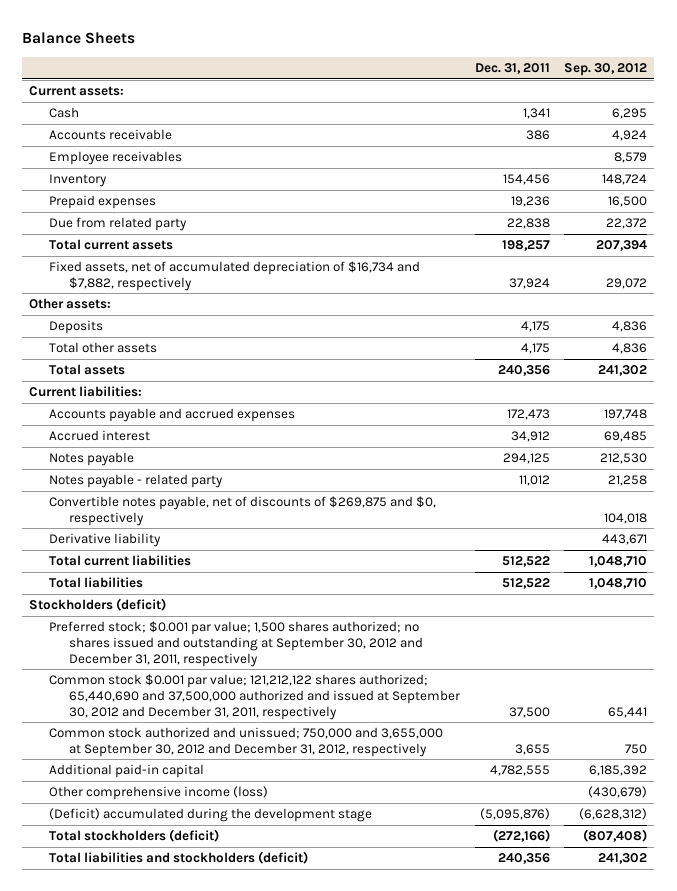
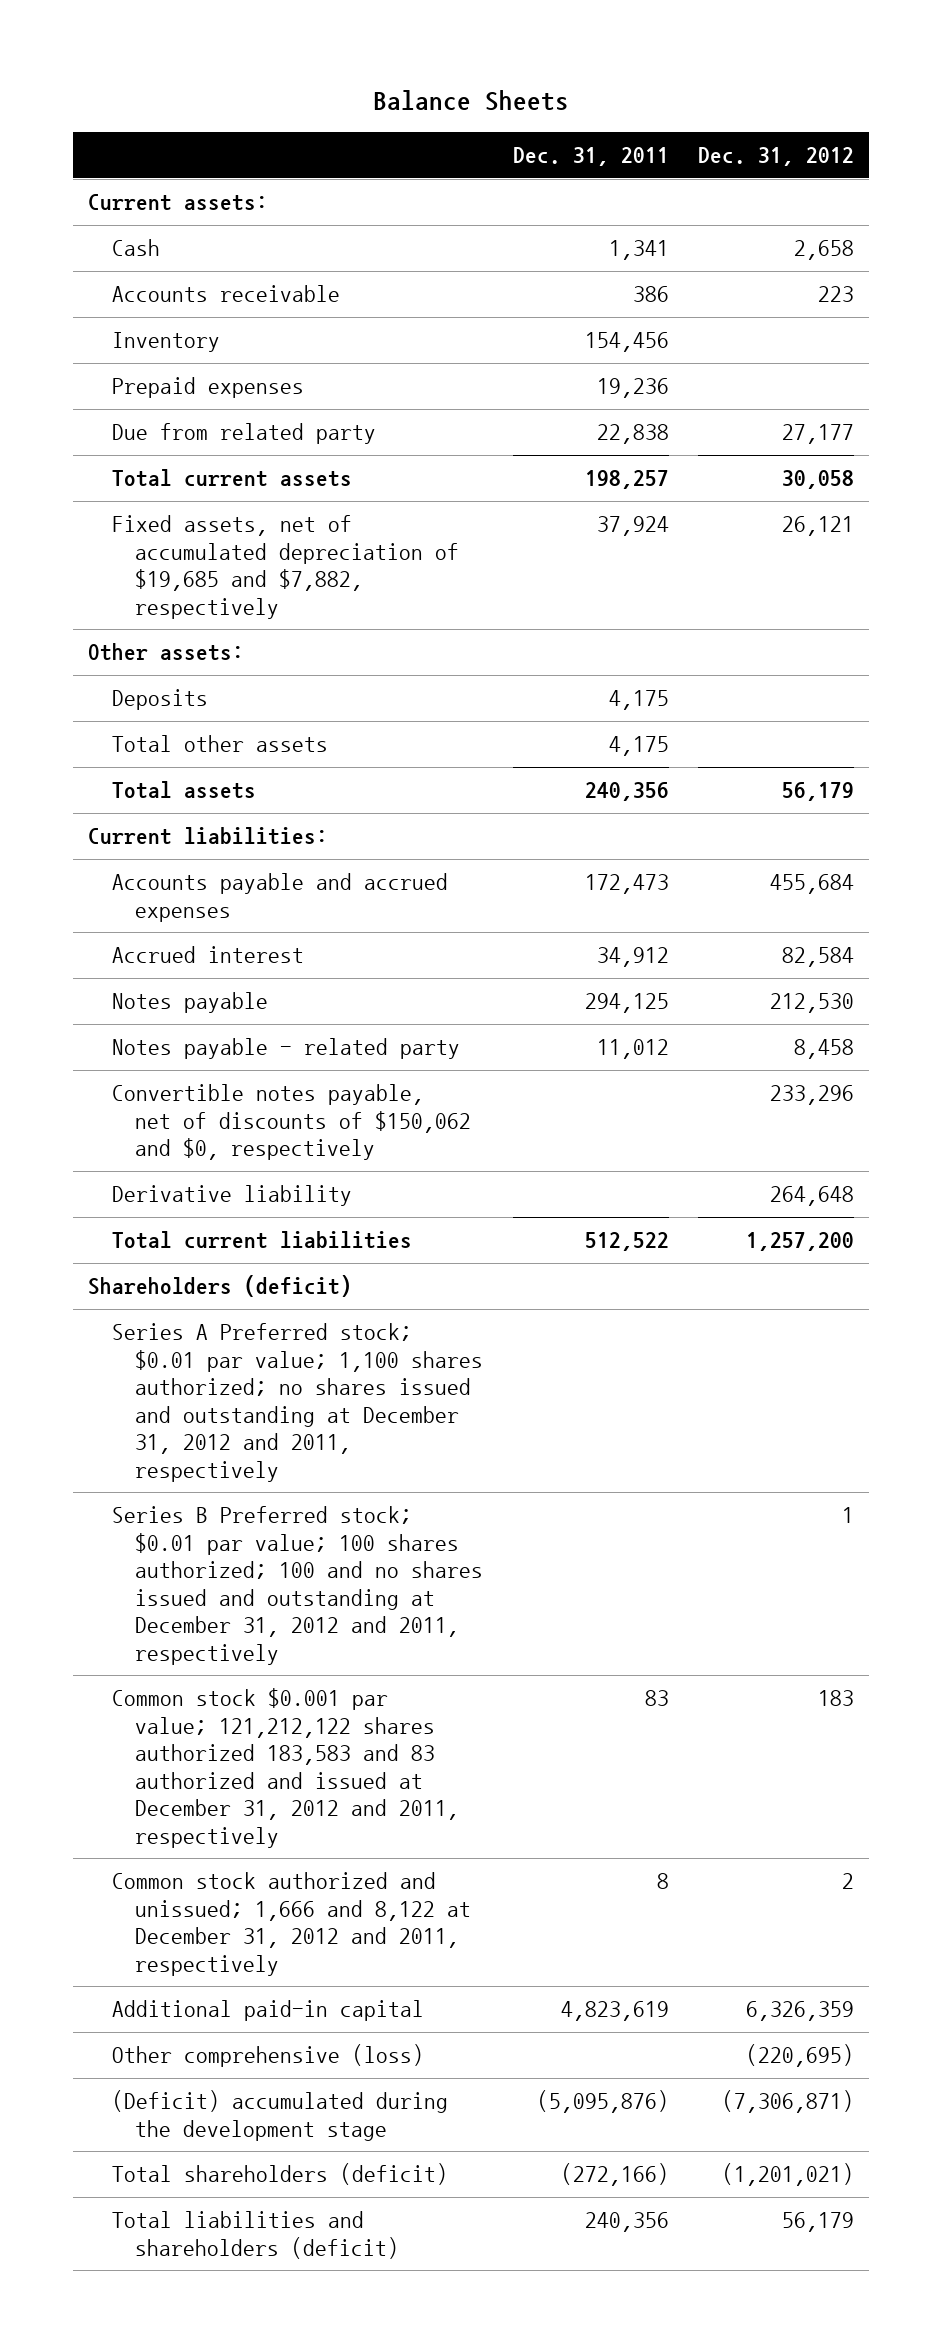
- | Dec. 31, 2011 | Sep. 30, 2012
+ | Dec. 31, 2011 | Dec. 31, 2012
- Employee receivables | | 8,579
- Fixed assets, net of accumulated depreciation of $16,734 and $7,882, respectively | 37,924 | 29,072
+ Fixed assets, net of accumulated depreciation of $19,685 and $7,882, respectively | 37,924 | 26,121
- Convertible notes payable, net of discounts of $269,875 and $0, respectively | | 104,018
+ Convertible notes payable, net of discounts of $150,062 and $0, respectively | | 233,296
- Total liabilities | 512,522 | 1,048,710
- Stockholders (deficit)
- Preferred stock; $0.001 par value; 1,500 shares authorized; no shares issued and outstanding at September 30, 2012 and December 31, 2011, respectively
- Common stock $0.001 par value; 121,212,122 shares authorized; 65,440,690 and 37,500,000 authorized and issued at September 30, 2012 and December 31, 2011, respectively | 37,500 | 65,441
- Common stock authorized and unissued; 750,000 and 3,655,000 at September 30, 2012 and December 31, 2012, respectively | 3,655 | 750
- Additional paid-in capital | 4,782,555 | 6,185,392
- Other comprehensive income (loss) | | (430,679)
+ Shareholders (deficit)
+ Series A Preferred stock; $0.01 par value; 1,100 shares authorized; no shares issued and outstanding at December 31, 2012 and 2011, respectively
+ Series B Preferred stock; $0.01 par value; 100 shares authorized; 100 and no shares issued and outstanding at December 31, 2012 and 2011, respectively | | 1
+ Common stock $0.001 par value; 121,212,122 shares authorized 183,583 and 83 authorized and issued at December 31, 2012 and 2011, respectively | 83 | 183
+ Common stock authorized and unissued; 1,666 and 8,122 at December 31, 2012 and 2011, respectively | 8 | 2
+ Additional paid-in capital | 4,823,619 | 6,326,359
+ Other comprehensive (loss) | | (220,695)
- Total stockholders (deficit) | (272,166) | (807,408)
- Total liabilities and stockholders (deficit) | 240,356 | 241,302
+ Total shareholders (deficit) | (272,166) | (1,201,021)
+ Total liabilities and shareholders (deficit) | 240,356 | 56,179

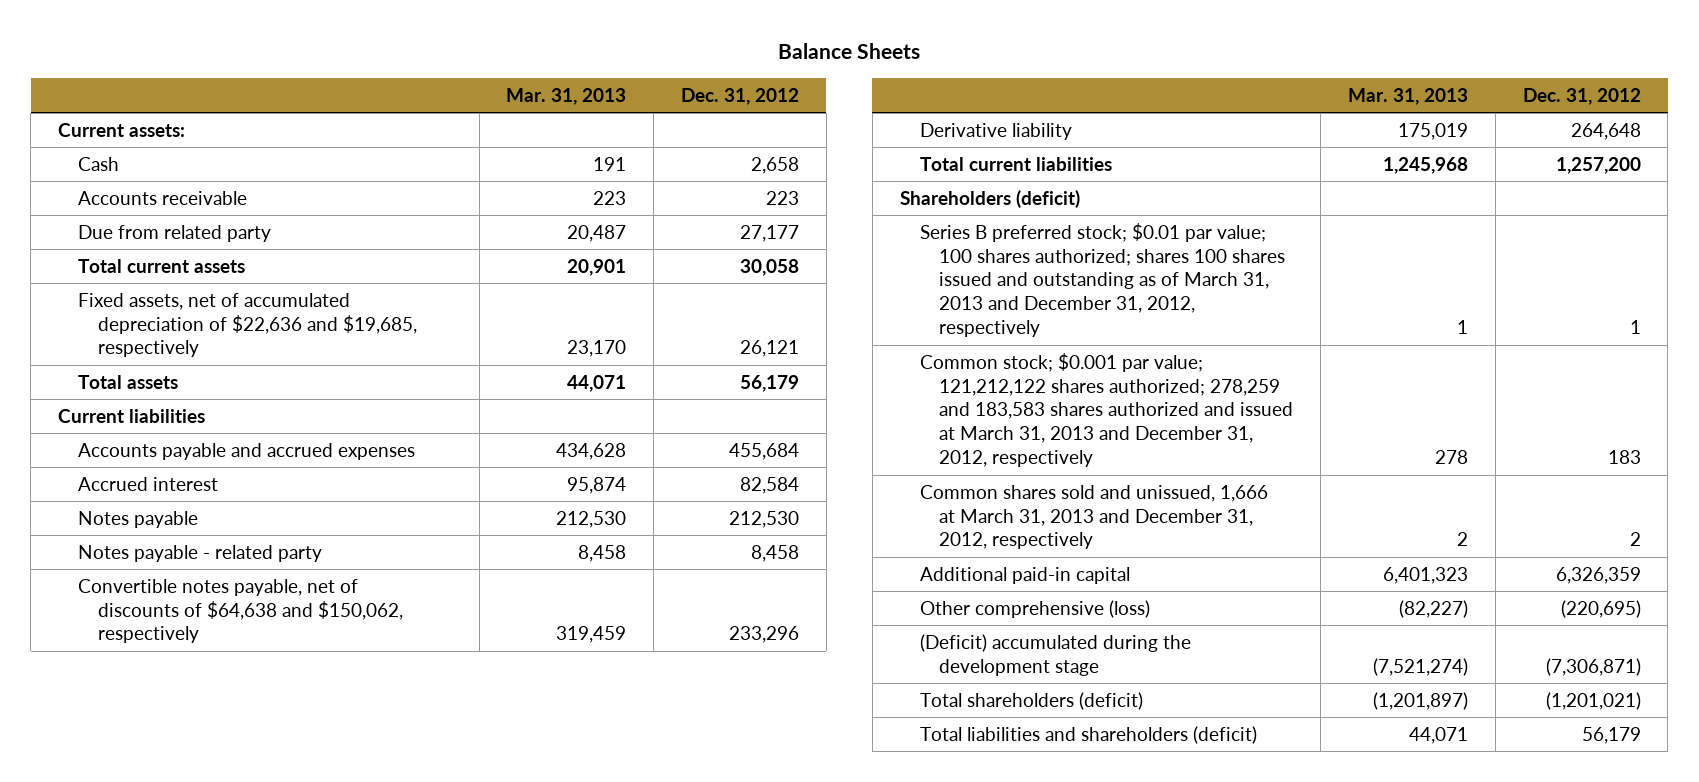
- | Dec. 31, 2011 | Dec. 31, 2012
+ | Mar. 31, 2013 | Dec. 31, 2012
- Inventory | 154,456 |
- Prepaid expenses | 19,236 |
- Fixed assets, net of accumulated depreciation of $19,685 and $7,882, respectively | 37,924 | 26,121
- Other assets:
- Deposits | 4,175 |
- Total other assets | 4,175 |
+ Fixed assets, net of accumulated depreciation of $22,636 and $19,685, respectively | 23,170 | 26,121
- Current liabilities:
+ Current liabilities
- Convertible notes payable, net of discounts of $150,062 and $0, respectively | | 233,296
+ Convertible notes payable, net of discounts of $64,638 and $150,062, respectively | 319,459 | 233,296
- Series A Preferred stock; $0.01 par value; 1,100 shares authorized; no shares issued and outstanding at December 31, 2012 and 2011, respectively
- Series B Preferred stock; $0.01 par value; 100 shares authorized; 100 and no shares issued and outstanding at December 31, 2012 and 2011, respectively | | 1
- Common stock $0.001 par value; 121,212,122 shares authorized 183,583 and 83 authorized and issued at December 31, 2012 and 2011, respectively | 83 | 183
- Common stock authorized and unissued; 1,666 and 8,122 at December 31, 2012 and 2011, respectively | 8 | 2
+ Series B preferred stock; $0.01 par value; 100 shares authorized; shares 100 shares issued and outstanding as of March 31, 2013 and December 31, 2012, respectively | 1 | 1
+ Common stock; $0.001 par value; 121,212,122 shares authorized; 278,259 and 183,583 shares authorized and issued at March 31, 2013 and December 31, 2012, respectively | 278 | 183
+ Common shares sold and unissued, 1,666 at March 31, 2013 and December 31, 2012, respectively | 2 | 2

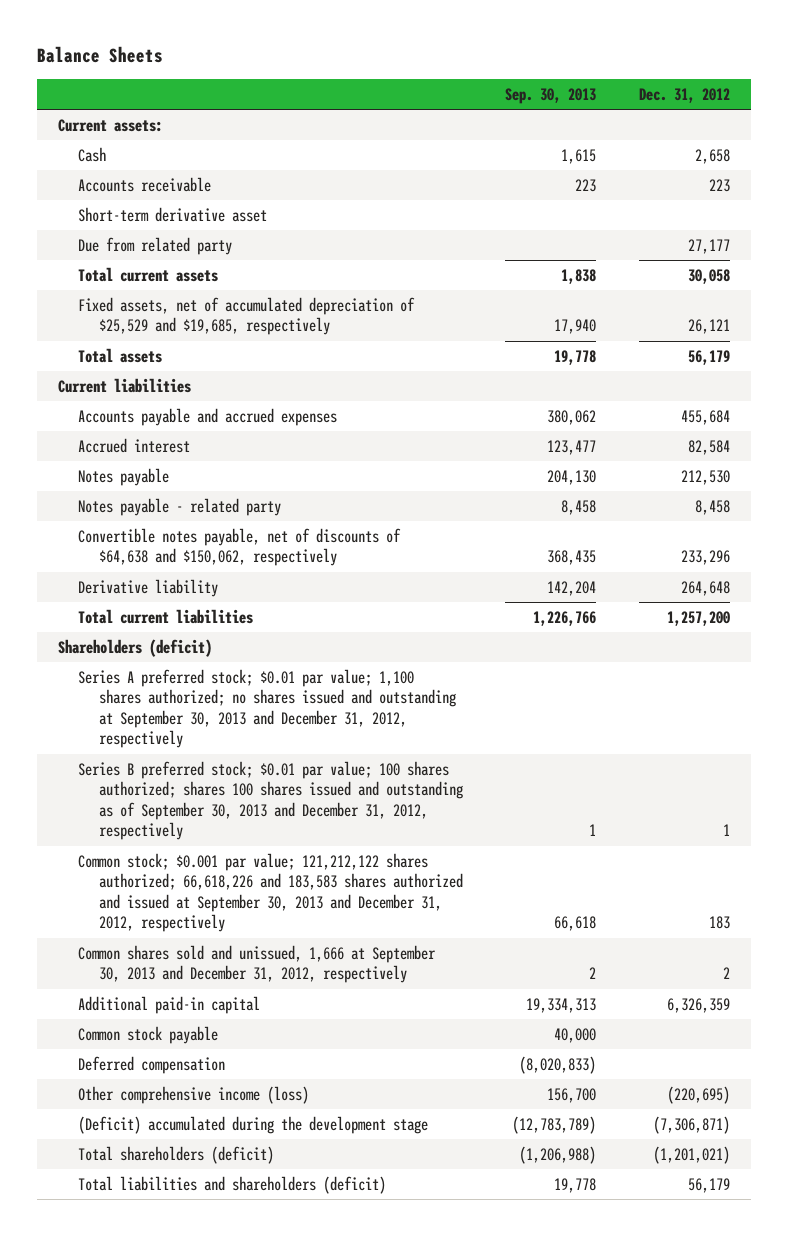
- | Mar. 31, 2013 | Dec. 31, 2012
+ | Sep. 30, 2013 | Dec. 31, 2012
+ Short-term derivative asset
- Fixed assets, net of accumulated depreciation of $22,636 and $19,685, respectively | 23,170 | 26,121
+ Fixed assets, net of accumulated depreciation of $25,529 and $19,685, respectively | 17,940 | 26,121
- Series B preferred stock; $0.01 par value; 100 shares authorized; shares 100 shares issued and outstanding as of March 31, 2013 and December 31, 2012, respectively | 1 | 1
- Common stock; $0.001 par value; 121,212,122 shares authorized; 278,259 and 183,583 shares authorized and issued at March 31, 2013 and December 31, 2012, respectively | 278 | 183
- Common shares sold and unissued, 1,666 at March 31, 2013 and December 31, 2012, respectively | 2 | 2
+ Series A preferred stock; $0.01 par value; 1,100 shares authorized; no shares issued and outstanding at September 30, 2013 and December 31, 2012, respectively
+ Series B preferred stock; $0.01 par value; 100 shares authorized; shares 100 shares issued and outstanding as of September 30, 2013 and December 31, 2012, respectively | 1 | 1
+ Common stock; $0.001 par value; 121,212,122 shares authorized; 66,618,226 and 183,583 shares authorized and issued at September 30, 2013 and December 31, 2012, respectively | 66,618 | 183
+ Common shares sold and unissued, 1,666 at September 30, 2013 and December 31, 2012, respectively | 2 | 2
- Other comprehensive (loss) | (82,227) | (220,695)
+ Common stock payable | 40,000 |
+ Deferred compensation | (8,020,833) |
+ Other comprehensive income (loss) | 156,700 | (220,695)

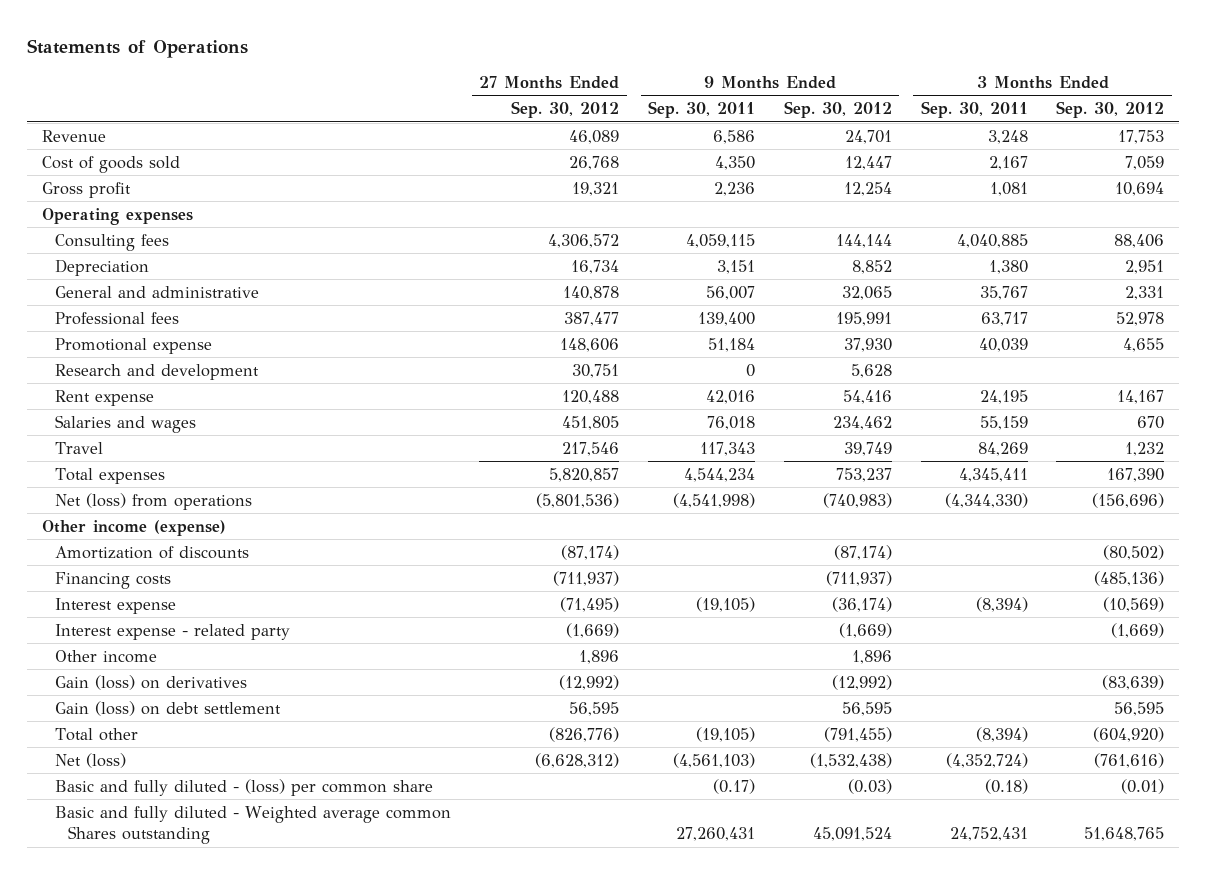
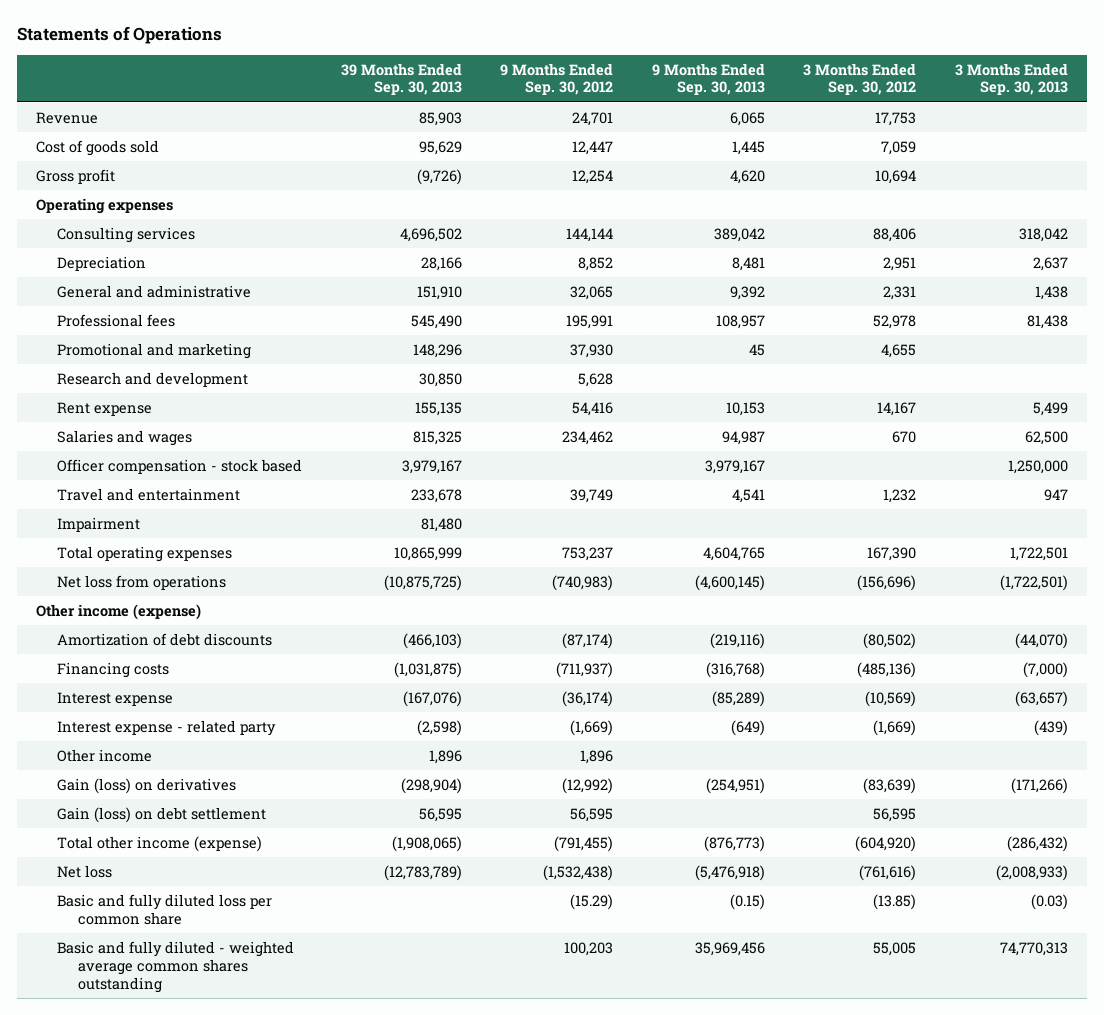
- | 27 Months Ended Sep. 30, 2012 | 9 Months Ended Sep. 30, 2011 | 9 Months Ended Sep. 30, 2012 | 3 Months Ended Sep. 30, 2011 | 3 Months Ended Sep. 30, 2012
+ | 39 Months Ended Sep. 30, 2013 | 9 Months Ended Sep. 30, 2012 | 9 Months Ended Sep. 30, 2013 | 3 Months Ended Sep. 30, 2012 | 3 Months Ended Sep. 30, 2013
- Consulting fees | 4,306,572 | 4,059,115 | 144,144 | 4,040,885 | 88,406
+ Consulting services | 4,696,502 | 144,144 | 389,042 | 88,406 | 318,042
- Promotional expense | 148,606 | 51,184 | 37,930 | 40,039 | 4,655
+ Promotional and marketing | 148,296 | 37,930 | 45 | 4,655 |
- Travel | 217,546 | 117,343 | 39,749 | 84,269 | 1,232
- Total expenses | 5,820,857 | 4,544,234 | 753,237 | 4,345,411 | 167,390
- Net (loss) from operations | (5,801,536) | (4,541,998) | (740,983) | (4,344,330) | (156,696)
+ Officer compensation - stock based | 3,979,167 | | 3,979,167 | | 1,250,000
+ Travel and entertainment | 233,678 | 39,749 | 4,541 | 1,232 | 947
+ Impairment | 81,480 | | | |
+ Total operating expenses | 10,865,999 | 753,237 | 4,604,765 | 167,390 | 1,722,501
+ Net loss from operations | (10,875,725) | (740,983) | (4,600,145) | (156,696) | (1,722,501)
- Amortization of discounts | (87,174) | | (87,174) | | (80,502)
+ Amortization of debt discounts | (466,103) | (87,174) | (219,116) | (80,502) | (44,070)
- Total other | (826,776) | (19,105) | (791,455) | (8,394) | (604,920)
- Net (loss) | (6,628,312) | (4,561,103) | (1,532,438) | (4,352,724) | (761,616)
- Basic and fully diluted - (loss) per common share | | (0.17) | (0.03) | (0.18) | (0.01)
- Basic and fully diluted - Weighted average common Shares outstanding | | 27,260,431 | 45,091,524 | 24,752,431 | 51,648,765
+ Total other income (expense) | (1,908,065) | (791,455) | (876,773) | (604,920) | (286,432)
+ Net loss | (12,783,789) | (1,532,438) | (5,476,918) | (761,616) | (2,008,933)
+ Basic and fully diluted loss per common share | | (15.29) | (0.15) | (13.85) | (0.03)
+ Basic and fully diluted - weighted average common shares outstanding | | 100,203 | 35,969,456 | 55,005 | 74,770,313

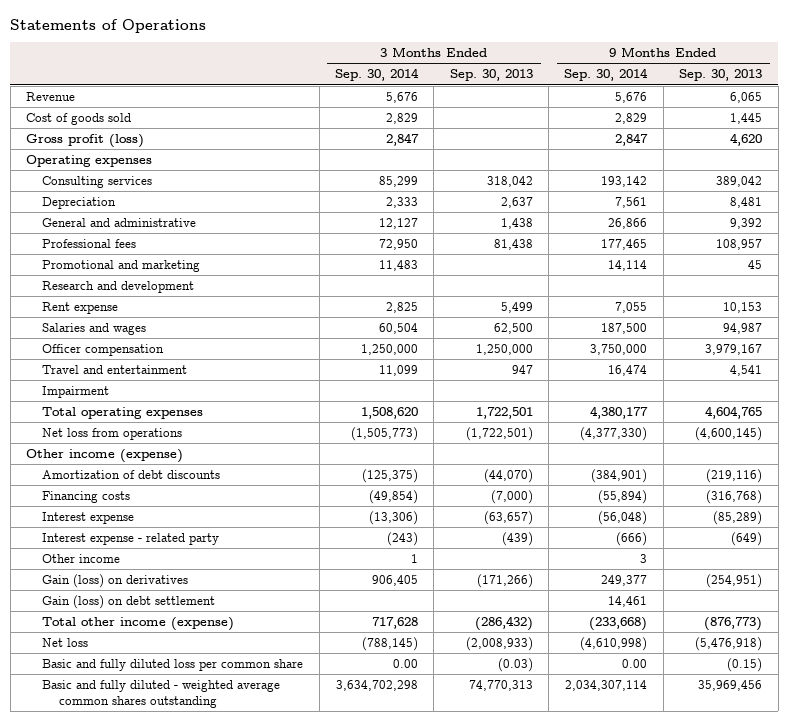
- | 39 Months Ended Sep. 30, 2013 | 9 Months Ended Sep. 30, 2012 | 9 Months Ended Sep. 30, 2013 | 3 Months Ended Sep. 30, 2012 | 3 Months Ended Sep. 30, 2013
+ | 3 Months Ended Sep. 30, 2014 | 3 Months Ended Sep. 30, 2013 | 9 Months Ended Sep. 30, 2014 | 9 Months Ended Sep. 30, 2013
- Gross profit | (9,726) | 12,254 | 4,620 | 10,694 |
+ Gross profit (loss) | 2,847 | | 2,847 | 4,620
- Officer compensation - stock based | 3,979,167 | | 3,979,167 | | 1,250,000
+ Officer compensation | 1,250,000 | 1,250,000 | 3,750,000 | 3,979,167

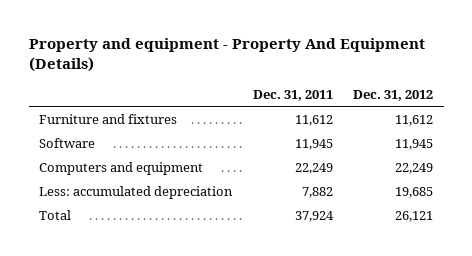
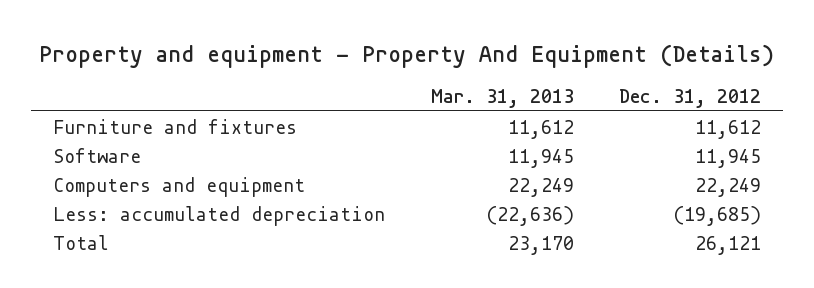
- | Dec. 31, 2011 | Dec. 31, 2012
+ | Mar. 31, 2013 | Dec. 31, 2012
- Less: accumulated depreciation | 7,882 | 19,685
+ Less: accumulated depreciation | (22,636) | (19,685)

